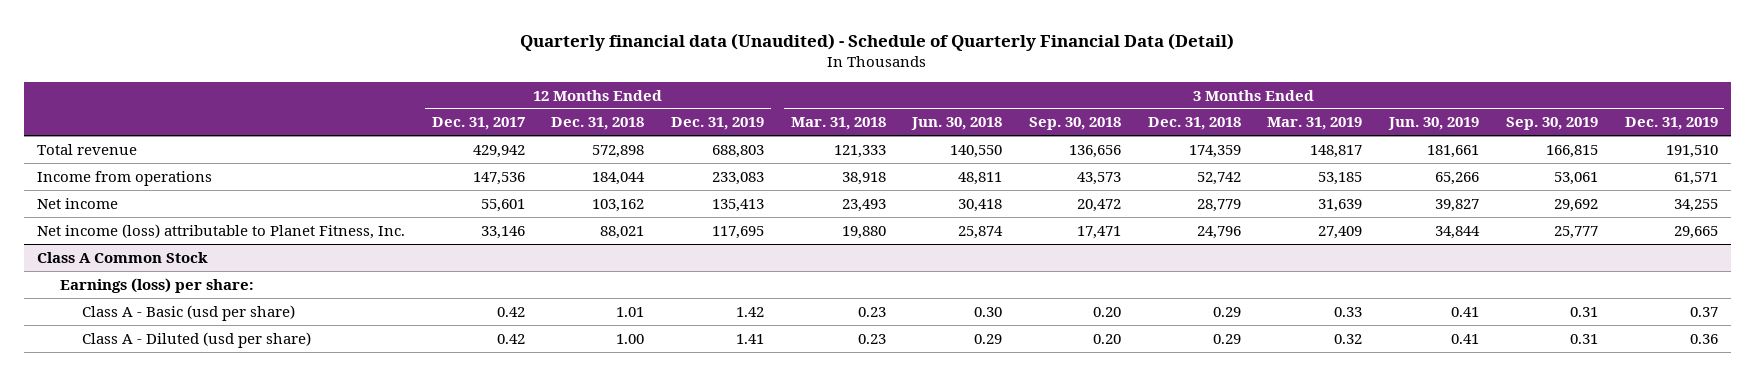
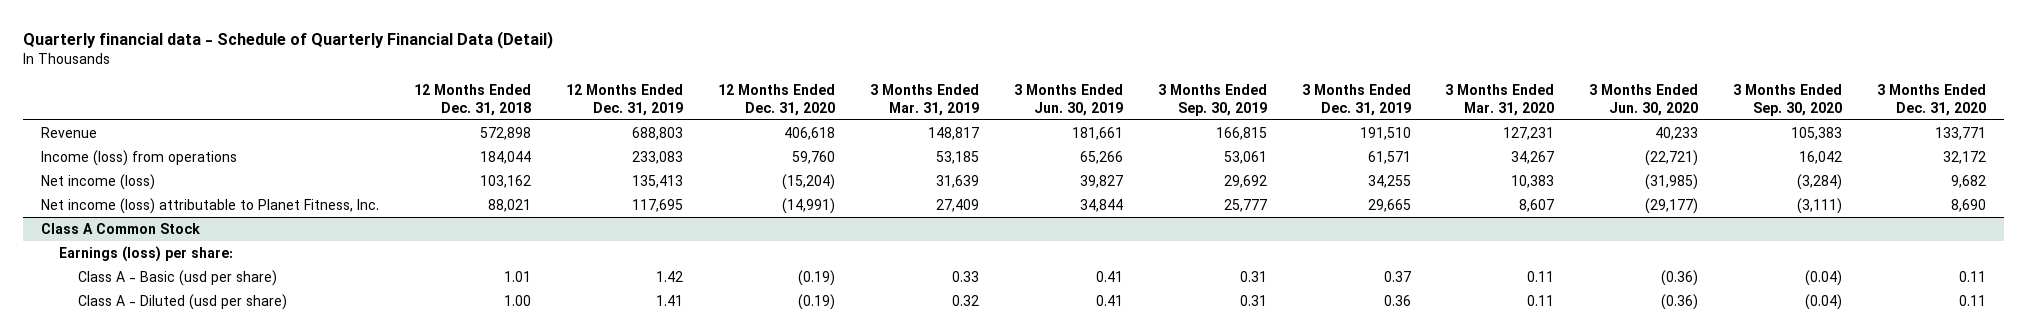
- Quarterly financial data (Unaudited) - Schedule of Quarterly Financial Data (Detail)
+ Quarterly financial data - Schedule of Quarterly Financial Data (Detail)
- | 12 Months Ended Dec. 31, 2017 | 12 Months Ended Dec. 31, 2018 | 12 Months Ended Dec. 31, 2019 | 3 Months Ended Mar. 31, 2018 | 3 Months Ended Jun. 30, 2018 | 3 Months Ended Sep. 30, 2018 | 3 Months Ended Dec. 31, 2018 | 3 Months Ended Mar. 31, 2019 | 3 Months Ended Jun. 30, 2019 | 3 Months Ended Sep. 30, 2019 | 3 Months Ended Dec. 31, 2019
+ | 12 Months Ended Dec. 31, 2018 | 12 Months Ended Dec. 31, 2019 | 12 Months Ended Dec. 31, 2020 | 3 Months Ended Mar. 31, 2019 | 3 Months Ended Jun. 30, 2019 | 3 Months Ended Sep. 30, 2019 | 3 Months Ended Dec. 31, 2019 | 3 Months Ended Mar. 31, 2020 | 3 Months Ended Jun. 30, 2020 | 3 Months Ended Sep. 30, 2020 | 3 Months Ended Dec. 31, 2020
- Total revenue | 429,942 | 572,898 | 688,803 | 121,333 | 140,550 | 136,656 | 174,359 | 148,817 | 181,661 | 166,815 | 191,510
- Income from operations | 147,536 | 184,044 | 233,083 | 38,918 | 48,811 | 43,573 | 52,742 | 53,185 | 65,266 | 53,061 | 61,571
- Net income | 55,601 | 103,162 | 135,413 | 23,493 | 30,418 | 20,472 | 28,779 | 31,639 | 39,827 | 29,692 | 34,255
+ Revenue | 572,898 | 688,803 | 406,618 | 148,817 | 181,661 | 166,815 | 191,510 | 127,231 | 40,233 | 105,383 | 133,771
+ Income (loss) from operations | 184,044 | 233,083 | 59,760 | 53,185 | 65,266 | 53,061 | 61,571 | 34,267 | (22,721) | 16,042 | 32,172
+ Net income (loss) | 103,162 | 135,413 | (15,204) | 31,639 | 39,827 | 29,692 | 34,255 | 10,383 | (31,985) | (3,284) | 9,682

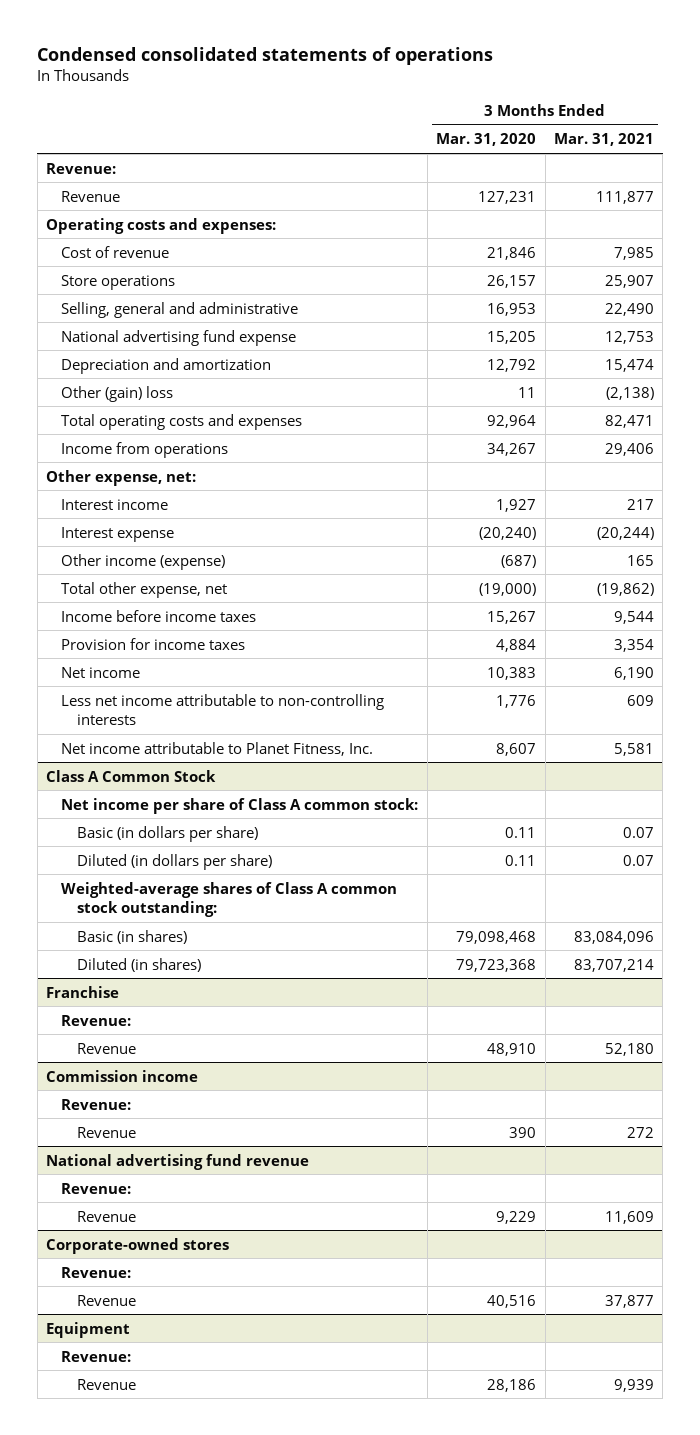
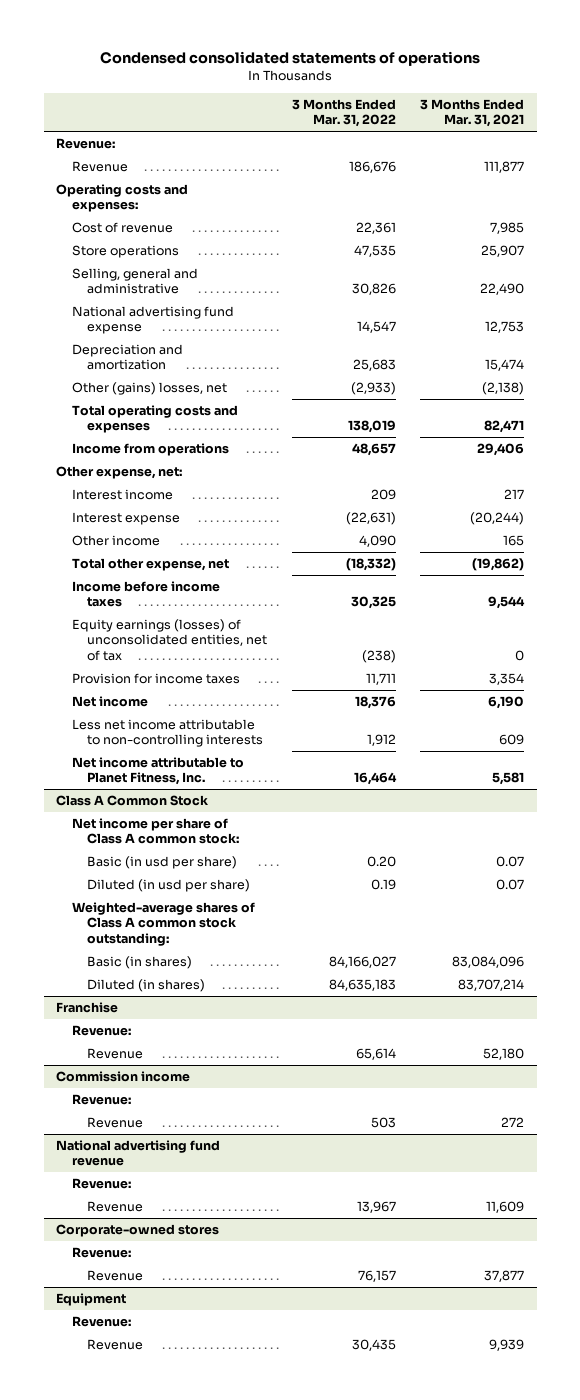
- | 3 Months Ended Mar. 31, 2020 | 3 Months Ended Mar. 31, 2021
+ | 3 Months Ended Mar. 31, 2022 | 3 Months Ended Mar. 31, 2021
- Other (gain) loss | 11 | (2,138)
+ Other (gains) losses, net | (2,933) | (2,138)
- Other income (expense) | (687) | 165
+ Other income | 4,090 | 165
+ Equity earnings (losses) of unconsolidated entities, net of tax | (238) | 0
@ Class A Common Stock
- Basic (in dollars per share) | 0.11 | 0.07
- Diluted (in dollars per share) | 0.11 | 0.07
+ Basic (in usd per share) | 0.20 | 0.07
+ Diluted (in usd per share) | 0.19 | 0.07

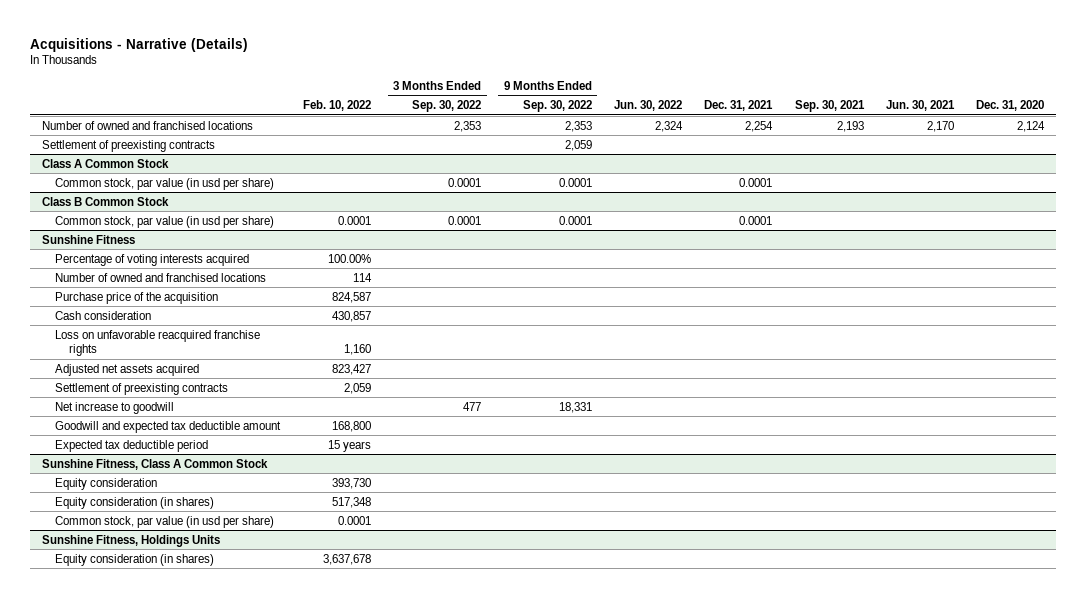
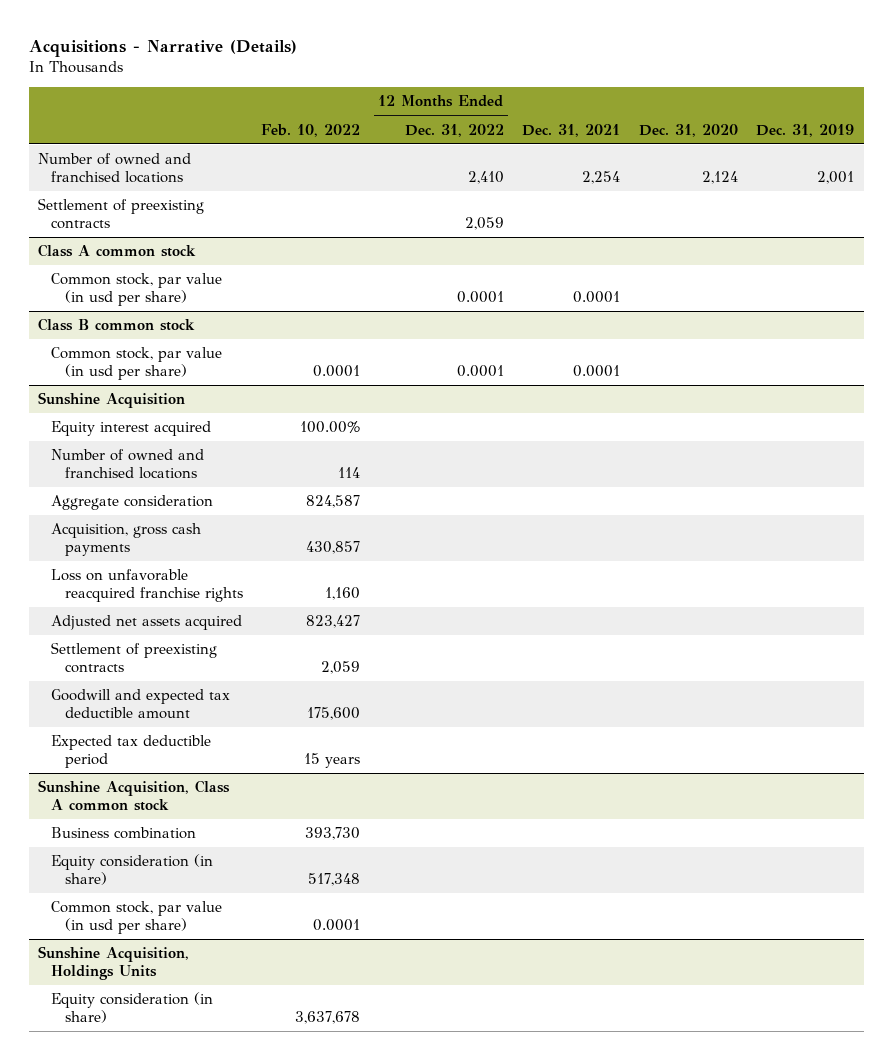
- | Feb. 10, 2022 | 3 Months Ended Sep. 30, 2022 | 9 Months Ended Sep. 30, 2022 | Jun. 30, 2022 | Dec. 31, 2021 | Sep. 30, 2021 | Jun. 30, 2021 | Dec. 31, 2020
+ | Feb. 10, 2022 | 12 Months Ended Dec. 31, 2022 | Dec. 31, 2021 | Dec. 31, 2020 | Dec. 31, 2019
- Class A Common Stock
+ Class A common stock
- Class B Common Stock
+ Class B common stock
- Sunshine Fitness
- Percentage of voting interests acquired | 100.00% | | | | | | |
+ Sunshine Acquisition
+ Equity interest acquired | 100.00% | | | |
- Purchase price of the acquisition | 824,587 | | | | | | |
- Cash consideration | 430,857 | | | | | | |
+ Aggregate consideration | 824,587 | | | |
+ Acquisition, gross cash payments | 430,857 | | | |
- Net increase to goodwill | | 477 | 18,331 | | | | |
- Goodwill and expected tax deductible amount | 168,800 | | | | | | |
+ Goodwill and expected tax deductible amount | 175,600 | | | |
- Sunshine Fitness, Class A Common Stock
- Equity consideration | 393,730 | | | | | | |
- Equity consideration (in shares) | 517,348 | | | | | | |
+ Sunshine Acquisition, Class A common stock
+ Business combination | 393,730 | | | |
+ Equity consideration (in share) | 517,348 | | | |
- Sunshine Fitness, Holdings Units
- Equity consideration (in shares) | 3,637,678 | | | | | | |
+ Sunshine Acquisition, Holdings Units
+ Equity consideration (in share) | 3,637,678 | | | |

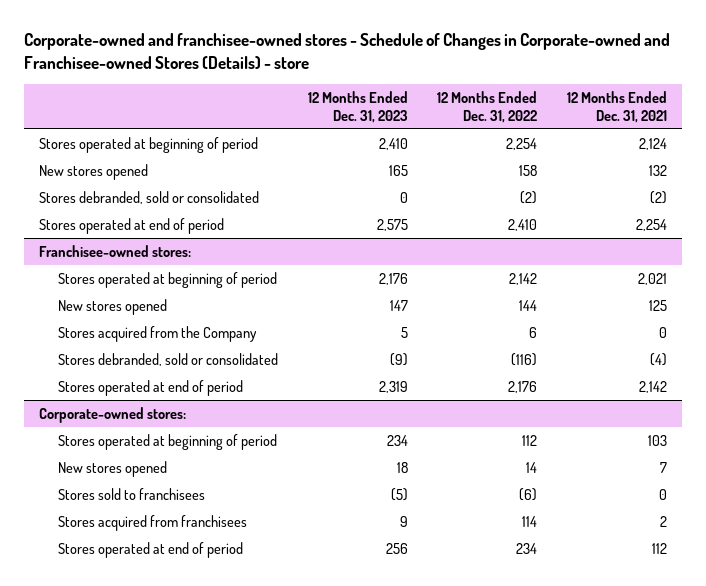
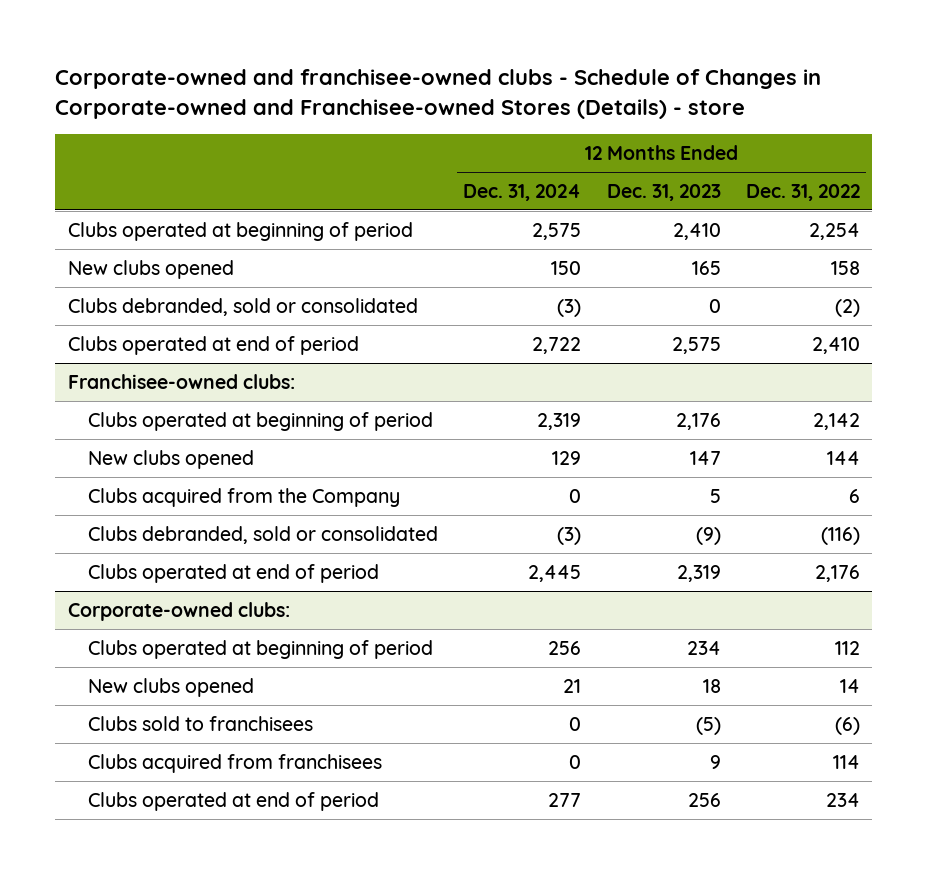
- Corporate-owned and franchisee-owned stores - Schedule of Changes in Corporate-owned and Franchisee-owned Stores (Details) - store
+ Corporate-owned and franchisee-owned clubs - Schedule of Changes in Corporate-owned and Franchisee-owned Stores (Details) - store
- | 12 Months Ended Dec. 31, 2023 | 12 Months Ended Dec. 31, 2022 | 12 Months Ended Dec. 31, 2021
+ | 12 Months Ended Dec. 31, 2024 | 12 Months Ended Dec. 31, 2023 | 12 Months Ended Dec. 31, 2022
- Stores operated at beginning of period | 2,410 | 2,254 | 2,124
- New stores opened | 165 | 158 | 132
- Stores debranded, sold or consolidated | 0 | (2) | (2)
- Stores operated at end of period | 2,575 | 2,410 | 2,254
- Franchisee-owned stores:
- Stores operated at beginning of period | 2,176 | 2,142 | 2,021
- New stores opened | 147 | 144 | 125
- Stores acquired from the Company | 5 | 6 | 0
- Stores debranded, sold or consolidated | (9) | (116) | (4)
- Stores operated at end of period | 2,319 | 2,176 | 2,142
- Corporate-owned stores:
- Stores operated at beginning of period | 234 | 112 | 103
- New stores opened | 18 | 14 | 7
- Stores sold to franchisees | (5) | (6) | 0
- Stores acquired from franchisees | 9 | 114 | 2
- Stores operated at end of period | 256 | 234 | 112
+ Clubs operated at beginning of period | 2,575 | 2,410 | 2,254
+ New clubs opened | 150 | 165 | 158
+ Clubs debranded, sold or consolidated | (3) | 0 | (2)
+ Clubs operated at end of period | 2,722 | 2,575 | 2,410
+ Franchisee-owned clubs:
+ Clubs operated at beginning of period | 2,319 | 2,176 | 2,142
+ New clubs opened | 129 | 147 | 144
+ Clubs acquired from the Company | 0 | 5 | 6
+ Clubs debranded, sold or consolidated | (3) | (9) | (116)
+ Clubs operated at end of period | 2,445 | 2,319 | 2,176
+ Corporate-owned clubs:
+ Clubs operated at beginning of period | 256 | 234 | 112
+ New clubs opened | 21 | 18 | 14
+ Clubs sold to franchisees | 0 | (5) | (6)
+ Clubs acquired from franchisees | 0 | 9 | 114
+ Clubs operated at end of period | 277 | 256 | 234

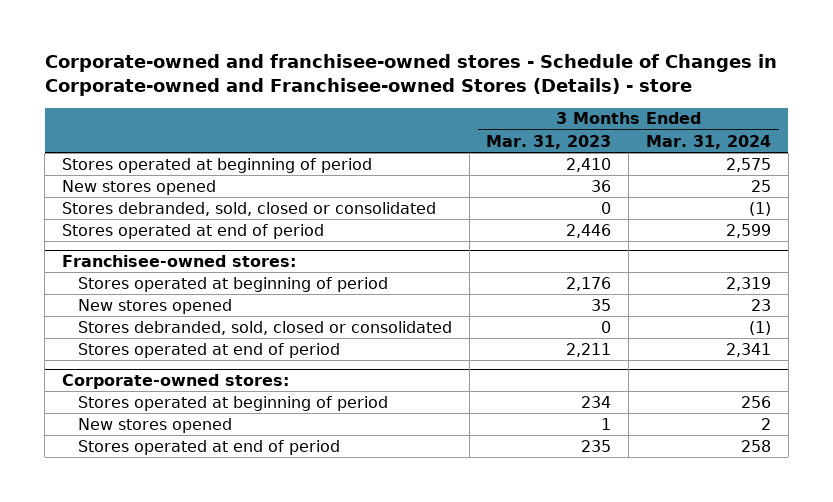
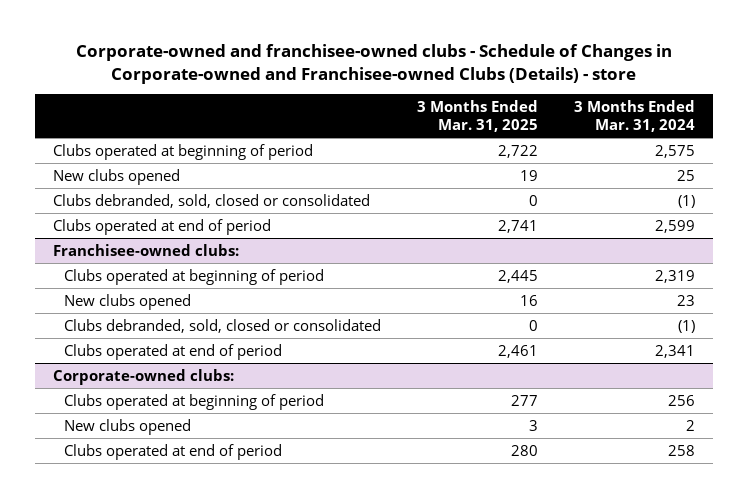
- Corporate-owned and franchisee-owned stores - Schedule of Changes in Corporate-owned and Franchisee-owned Stores (Details) - store
+ Corporate-owned and franchisee-owned clubs - Schedule of Changes in Corporate-owned and Franchisee-owned Clubs (Details) - store
- | 3 Months Ended Mar. 31, 2023 | 3 Months Ended Mar. 31, 2024
+ | 3 Months Ended Mar. 31, 2025 | 3 Months Ended Mar. 31, 2024
- Stores operated at beginning of period | 2,410 | 2,575
- New stores opened | 36 | 25
- Stores debranded, sold, closed or consolidated | 0 | (1)
- Stores operated at end of period | 2,446 | 2,599
- Franchisee-owned stores:
- Stores operated at beginning of period | 2,176 | 2,319
- New stores opened | 35 | 23
- Stores debranded, sold, closed or consolidated | 0 | (1)
- Stores operated at end of period | 2,211 | 2,341
- Corporate-owned stores:
- Stores operated at beginning of period | 234 | 256
- New stores opened | 1 | 2
- Stores operated at end of period | 235 | 258
+ Clubs operated at beginning of period | 2,722 | 2,575
+ New clubs opened | 19 | 25
+ Clubs debranded, sold, closed or consolidated | 0 | (1)
+ Clubs operated at end of period | 2,741 | 2,599
+ Franchisee-owned clubs:
+ Clubs operated at beginning of period | 2,445 | 2,319
+ New clubs opened | 16 | 23
+ Clubs debranded, sold, closed or consolidated | 0 | (1)
+ Clubs operated at end of period | 2,461 | 2,341
+ Corporate-owned clubs:
+ Clubs operated at beginning of period | 277 | 256
+ New clubs opened | 3 | 2
+ Clubs operated at end of period | 280 | 258

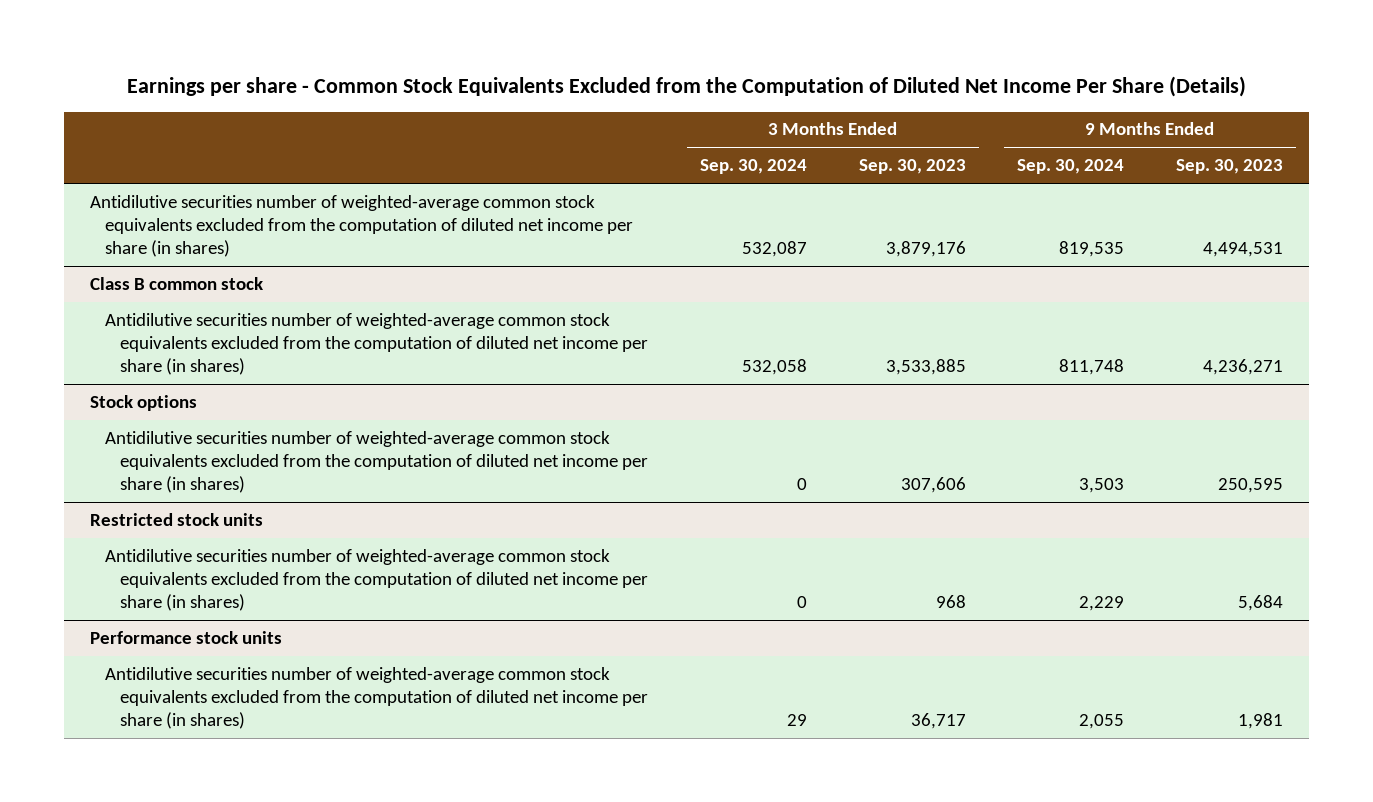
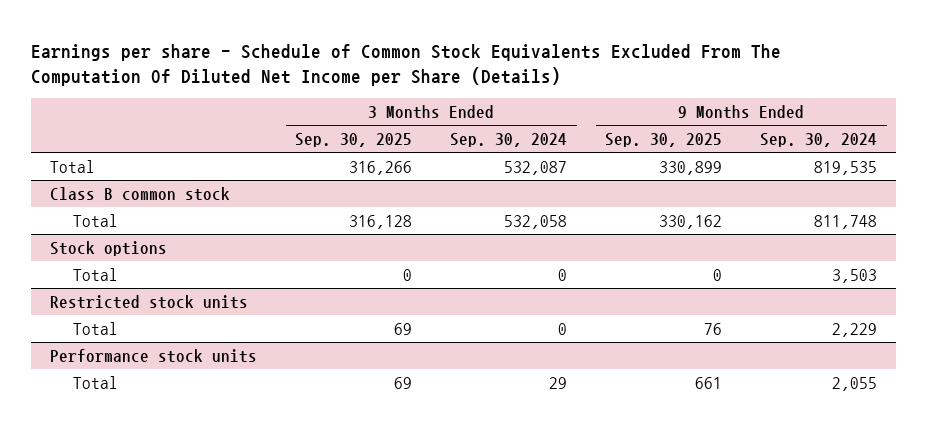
- Earnings per share - Common Stock Equivalents Excluded from the Computation of Diluted Net Income Per Share (Details)
+ Earnings per share - Schedule of Common Stock Equivalents Excluded From The Computation Of Diluted Net Income per Share (Details)
- | 3 Months Ended Sep. 30, 2024 | 3 Months Ended Sep. 30, 2023 | 9 Months Ended Sep. 30, 2024 | 9 Months Ended Sep. 30, 2023
+ | 3 Months Ended Sep. 30, 2025 | 3 Months Ended Sep. 30, 2024 | 9 Months Ended Sep. 30, 2025 | 9 Months Ended Sep. 30, 2024
- Antidilutive securities number of weighted-average common stock equivalents excluded from the computation of diluted net income per share (in shares) | 532,087 | 3,879,176 | 819,535 | 4,494,531
+ Total | 316,266 | 532,087 | 330,899 | 819,535
@ Class B common stock
- Antidilutive securities number of weighted-average common stock equivalents excluded from the computation of diluted net income per share (in shares) | 532,058 | 3,533,885 | 811,748 | 4,236,271
+ Total | 316,128 | 532,058 | 330,162 | 811,748
@ Stock options
- Antidilutive securities number of weighted-average common stock equivalents excluded from the computation of diluted net income per share (in shares) | 0 | 307,606 | 3,503 | 250,595
+ Total | 0 | 0 | 0 | 3,503
@ Restricted stock units
- Antidilutive securities number of weighted-average common stock equivalents excluded from the computation of diluted net income per share (in shares) | 0 | 968 | 2,229 | 5,684
+ Total | 69 | 0 | 76 | 2,229
@ Performance stock units
- Antidilutive securities number of weighted-average common stock equivalents excluded from the computation of diluted net income per share (in shares) | 29 | 36,717 | 2,055 | 1,981
+ Total | 69 | 29 | 661 | 2,055

